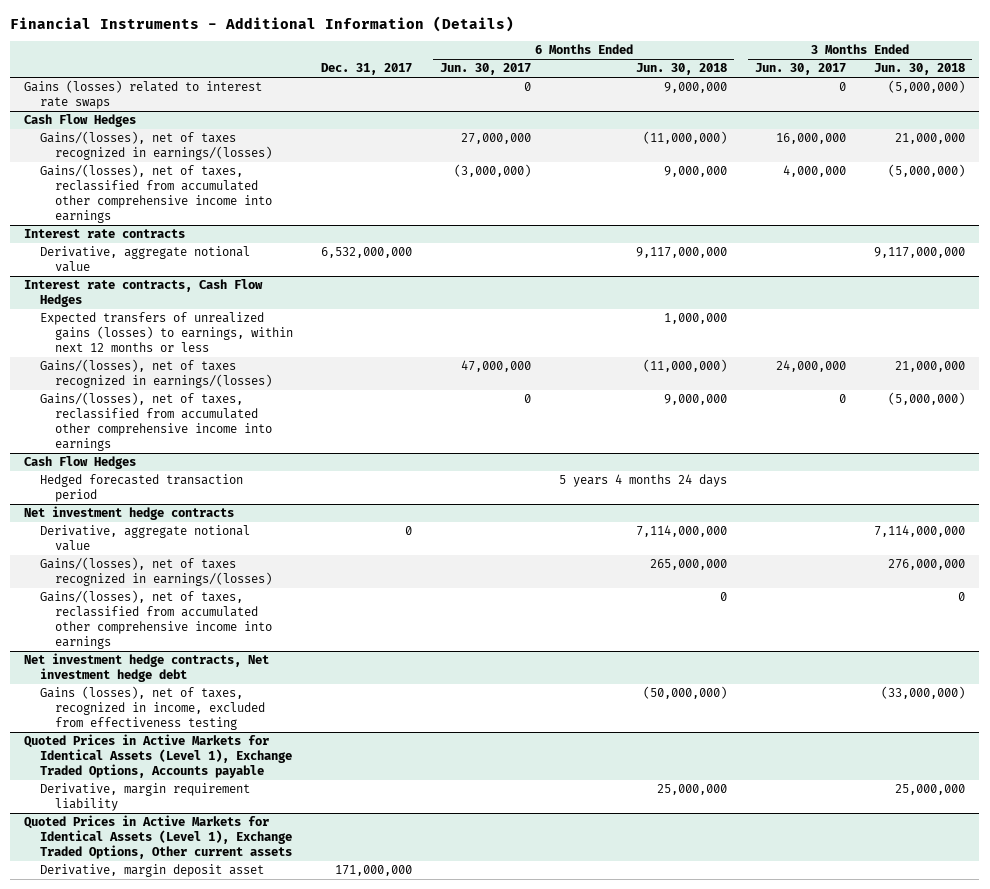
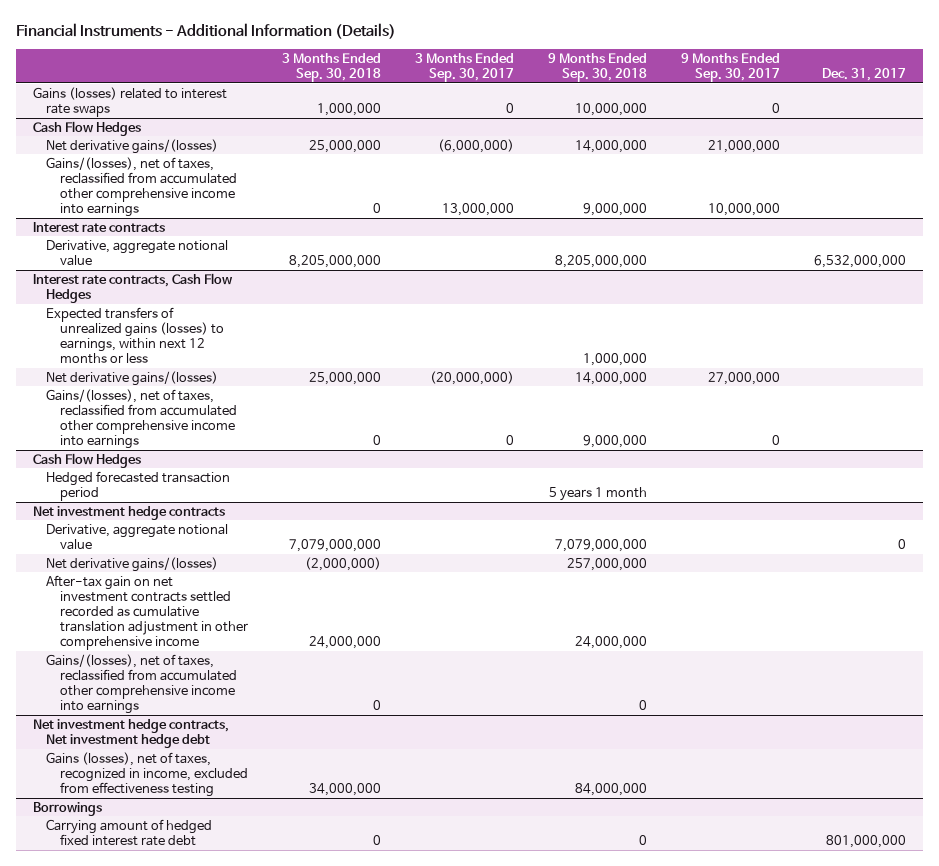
- | Dec. 31, 2017 | 6 Months Ended Jun. 30, 2017 | 6 Months Ended Jun. 30, 2018 | 3 Months Ended Jun. 30, 2017 | 3 Months Ended Jun. 30, 2018
+ | 3 Months Ended Sep. 30, 2018 | 3 Months Ended Sep. 30, 2017 | 9 Months Ended Sep. 30, 2018 | 9 Months Ended Sep. 30, 2017 | Dec. 31, 2017
@ Cash Flow Hedges
- Gains/(losses), net of taxes recognized in earnings/(losses) | | 27,000,000 | (11,000,000) | 16,000,000 | 21,000,000
+ Net derivative gains/(losses) | 25,000,000 | (6,000,000) | 14,000,000 | 21,000,000 |
@ Interest rate contracts, Cash Flow Hedges
- Gains/(losses), net of taxes recognized in earnings/(losses) | | 47,000,000 | (11,000,000) | 24,000,000 | 21,000,000
+ Net derivative gains/(losses) | 25,000,000 | (20,000,000) | 14,000,000 | 27,000,000 |
@ Net investment hedge contracts
- Gains/(losses), net of taxes recognized in earnings/(losses) | | | 265,000,000 | | 276,000,000
+ Net derivative gains/(losses) | (2,000,000) | | 257,000,000 | |
+ After-tax gain on net investment contracts settled recorded as cumulative translation adjustment in other comprehensive income | 24,000,000 | | 24,000,000 | |
- Quoted Prices in Active Markets for Identical Assets (Level 1), Exchange Traded Options, Accounts payable
- Derivative, margin requirement liability | | | 25,000,000 | | 25,000,000
- Quoted Prices in Active Markets for Identical Assets (Level 1), Exchange Traded Options, Other current assets
- Derivative, margin deposit asset | 171,000,000 | | | |
+ Borrowings
+ Carrying amount of hedged fixed interest rate debt | 0 | | 0 | | 801,000,000

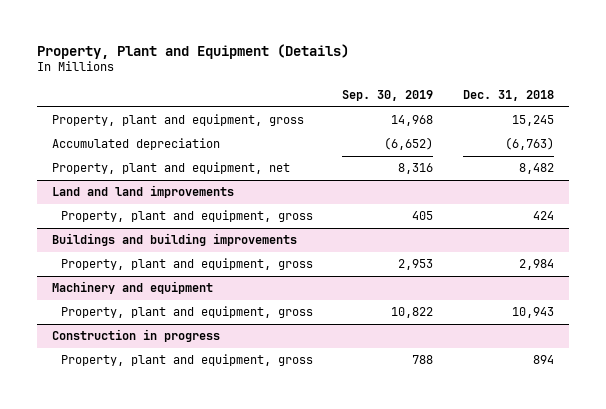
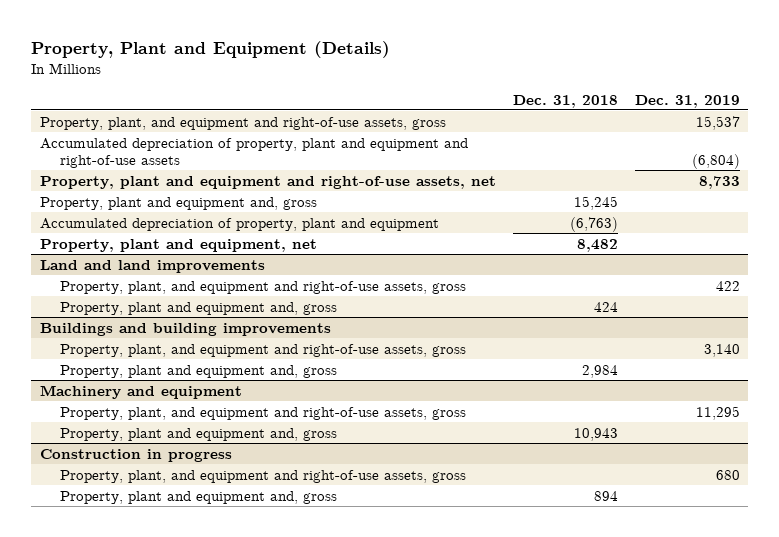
- | Sep. 30, 2019 | Dec. 31, 2018
+ | Dec. 31, 2018 | Dec. 31, 2019
- Property, plant and equipment, gross | 14,968 | 15,245
- Accumulated depreciation | (6,652) | (6,763)
+ Property, plant, and equipment and right-of-use assets, gross | | 15,537
+ Accumulated depreciation of property, plant and equipment and right-of-use assets | | (6,804)
+ Property, plant and equipment and right-of-use assets, net | | 8,733
+ Property, plant and equipment and, gross | 15,245 |
+ Accumulated depreciation of property, plant and equipment | (6,763) |
@ Land and land improvements
- Property, plant and equipment, gross | 405 | 424
+ Property, plant, and equipment and right-of-use assets, gross | | 422
+ Property, plant and equipment and, gross | 424 |
@ Buildings and building improvements
- Property, plant and equipment, gross | 2,953 | 2,984
+ Property, plant, and equipment and right-of-use assets, gross | | 3,140
+ Property, plant and equipment and, gross | 2,984 |
@ Machinery and equipment
- Property, plant and equipment, gross | 10,822 | 10,943
+ Property, plant, and equipment and right-of-use assets, gross | | 11,295
+ Property, plant and equipment and, gross | 10,943 |
@ Construction in progress
- Property, plant and equipment, gross | 788 | 894
+ Property, plant, and equipment and right-of-use assets, gross | | 680
+ Property, plant and equipment and, gross | 894 |

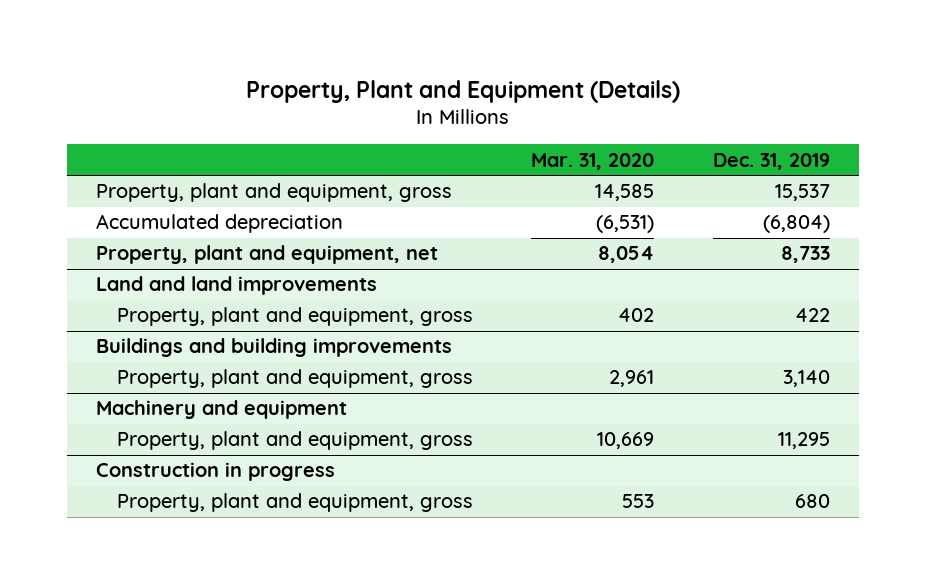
- | Dec. 31, 2018 | Dec. 31, 2019
+ | Mar. 31, 2020 | Dec. 31, 2019
- Property, plant, and equipment and right-of-use assets, gross | | 15,537
- Accumulated depreciation of property, plant and equipment and right-of-use assets | | (6,804)
- Property, plant and equipment and right-of-use assets, net | | 8,733
- Property, plant and equipment and, gross | 15,245 |
- Accumulated depreciation of property, plant and equipment | (6,763) |
- Property, plant and equipment, net | 8,482 |
+ Property, plant and equipment, gross | 14,585 | 15,537
+ Accumulated depreciation | (6,531) | (6,804)
+ Property, plant and equipment, net | 8,054 | 8,733
@ Land and land improvements
- Property, plant, and equipment and right-of-use assets, gross | | 422
- Property, plant and equipment and, gross | 424 |
+ Property, plant and equipment, gross | 402 | 422
@ Buildings and building improvements
- Property, plant, and equipment and right-of-use assets, gross | | 3,140
- Property, plant and equipment and, gross | 2,984 |
+ Property, plant and equipment, gross | 2,961 | 3,140
@ Machinery and equipment
- Property, plant, and equipment and right-of-use assets, gross | | 11,295
- Property, plant and equipment and, gross | 10,943 |
+ Property, plant and equipment, gross | 10,669 | 11,295
@ Construction in progress
- Property, plant, and equipment and right-of-use assets, gross | | 680
- Property, plant and equipment and, gross | 894 |
+ Property, plant and equipment, gross | 553 | 680

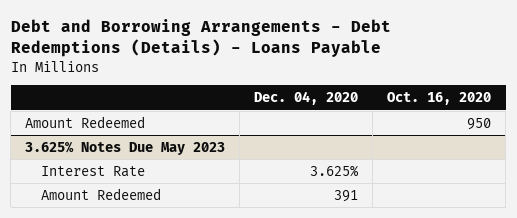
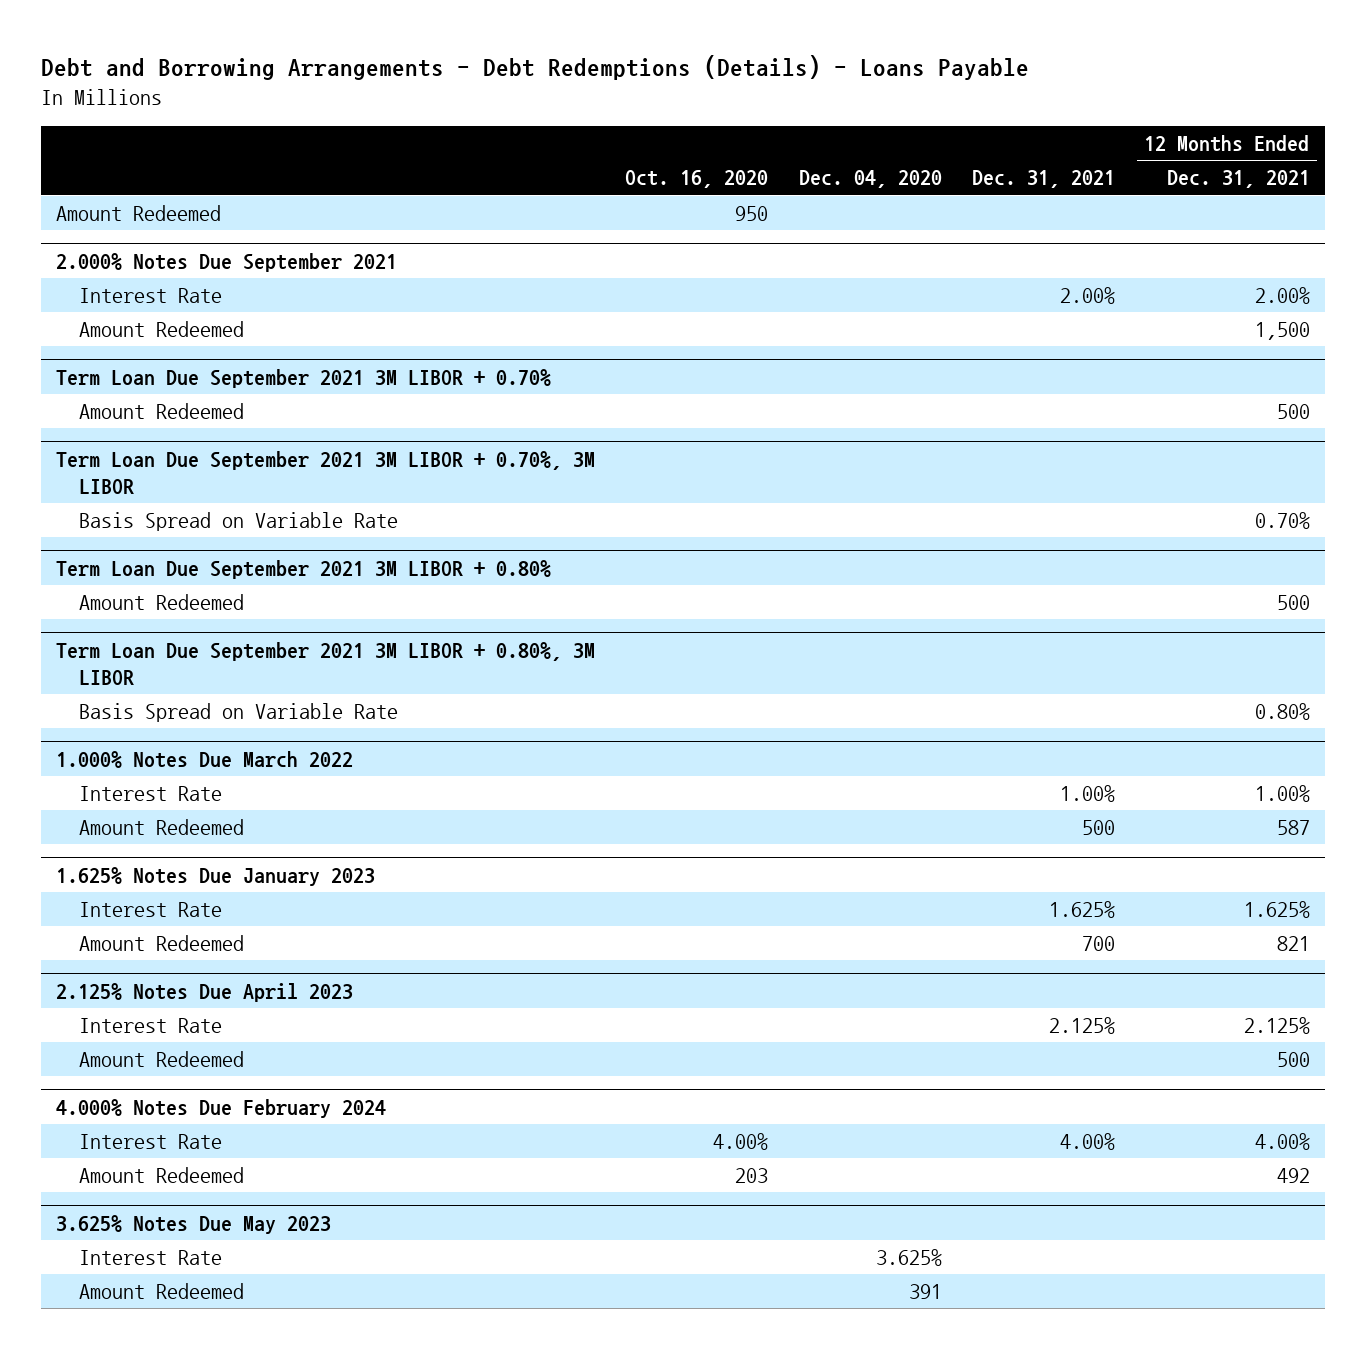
- | Dec. 04, 2020 | Oct. 16, 2020
+ | Oct. 16, 2020 | Dec. 04, 2020 | Dec. 31, 2021 | 12 Months Ended Dec. 31, 2021
+ 2.000% Notes Due September 2021
+ Interest Rate | | | 2.00% | 2.00%
+ Amount Redeemed | | | | 1,500
+ Term Loan Due September 2021 3M LIBOR + 0.70%
+ Amount Redeemed | | | | 500
+ Term Loan Due September 2021 3M LIBOR + 0.70%, 3M LIBOR
+ Basis Spread on Variable Rate | | | | 0.70%
+ Term Loan Due September 2021 3M LIBOR + 0.80%
+ Amount Redeemed | | | | 500
+ Term Loan Due September 2021 3M LIBOR + 0.80%, 3M LIBOR
+ Basis Spread on Variable Rate | | | | 0.80%
+ 1.000% Notes Due March 2022
+ Interest Rate | | | 1.00% | 1.00%
+ Amount Redeemed | | | 500 | 587
+ 1.625% Notes Due January 2023
+ Interest Rate | | | 1.625% | 1.625%
+ Amount Redeemed | | | 700 | 821
+ 2.125% Notes Due April 2023
+ Interest Rate | | | 2.125% | 2.125%
+ Amount Redeemed | | | | 500
+ 4.000% Notes Due February 2024
+ Interest Rate | 4.00% | | 4.00% | 4.00%
+ Amount Redeemed | 203 | | | 492

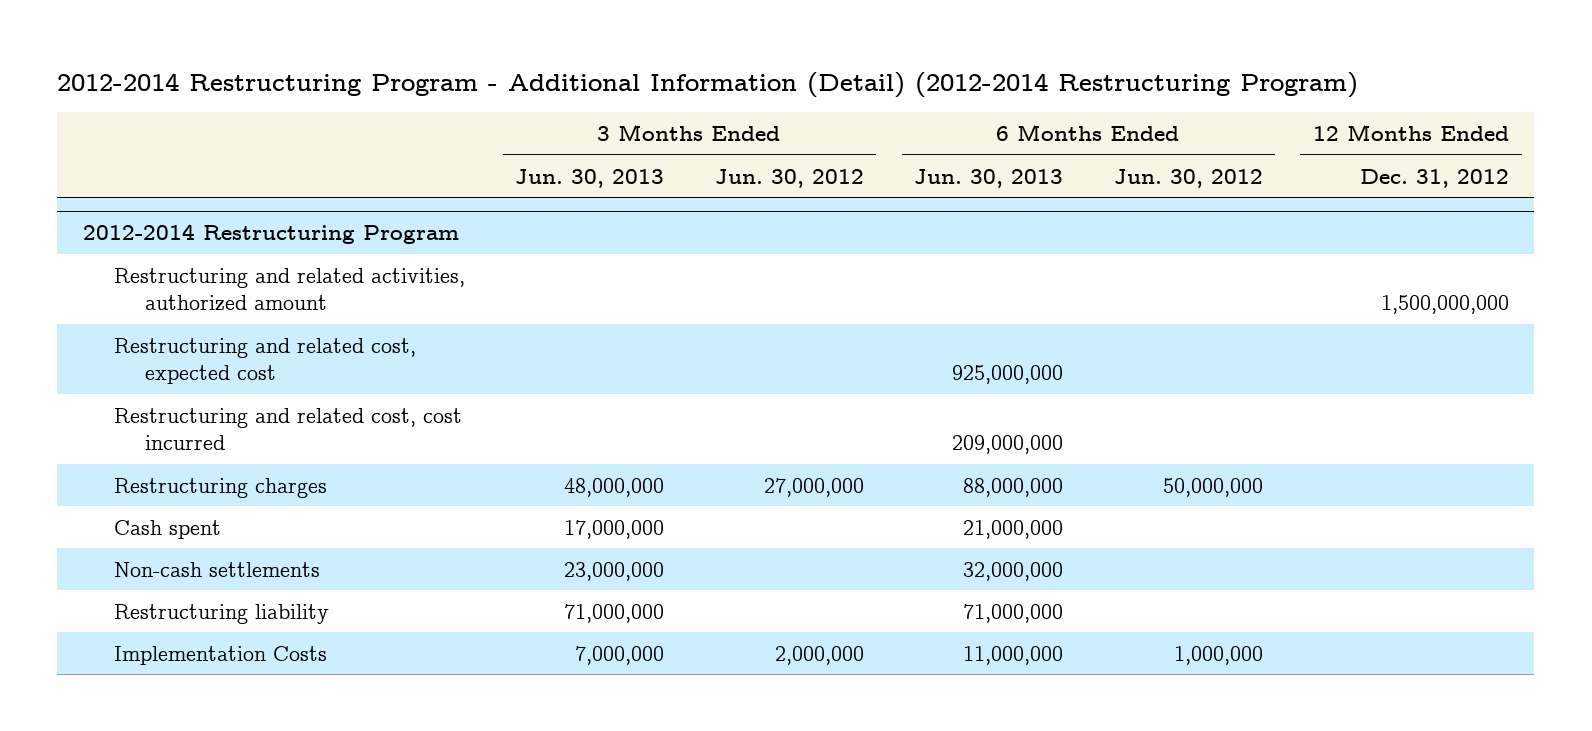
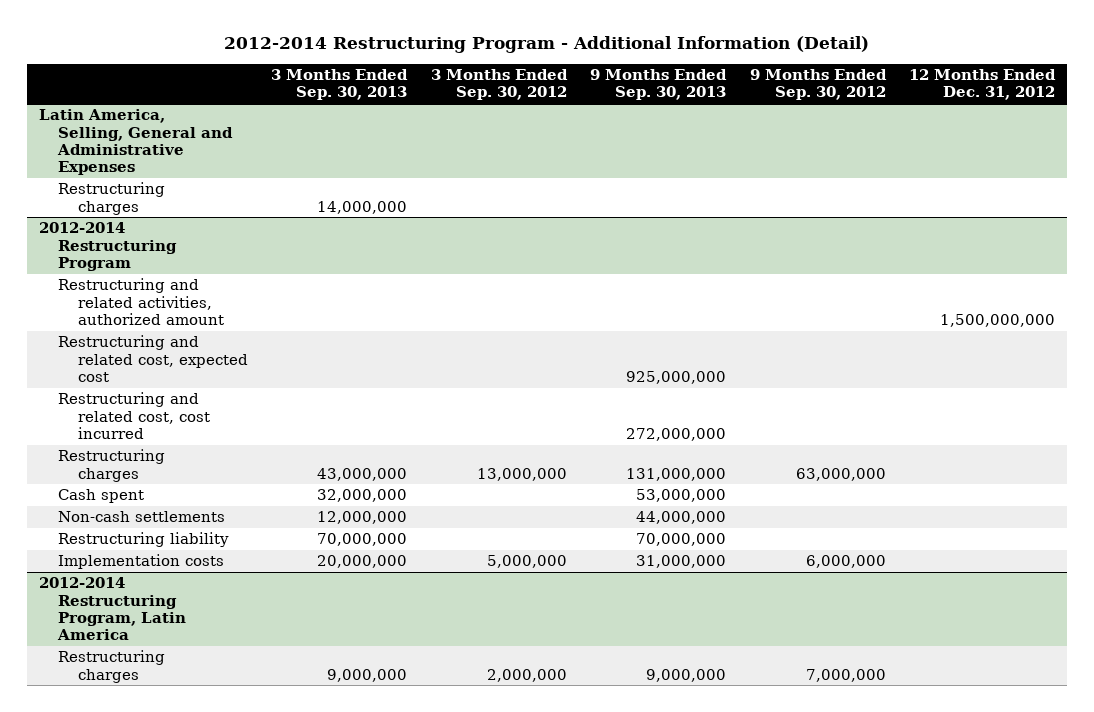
- 2012-2014 Restructuring Program - Additional Information (Detail) (2012-2014 Restructuring Program)
+ 2012-2014 Restructuring Program - Additional Information (Detail)
- | 3 Months Ended Jun. 30, 2013 | 3 Months Ended Jun. 30, 2012 | 6 Months Ended Jun. 30, 2013 | 6 Months Ended Jun. 30, 2012 | 12 Months Ended Dec. 31, 2012
+ | 3 Months Ended Sep. 30, 2013 | 3 Months Ended Sep. 30, 2012 | 9 Months Ended Sep. 30, 2013 | 9 Months Ended Sep. 30, 2012 | 12 Months Ended Dec. 31, 2012
+ Latin America, Selling, General and Administrative Expenses
+ Restructuring charges | 14,000,000 | | | |
@ 2012-2014 Restructuring Program
- Implementation Costs | 7,000,000 | 2,000,000 | 11,000,000 | 1,000,000 |
+ Implementation costs | 20,000,000 | 5,000,000 | 31,000,000 | 6,000,000 |
+ 2012-2014 Restructuring Program, Latin America
+ Restructuring charges | 9,000,000 | 2,000,000 | 9,000,000 | 7,000,000 |

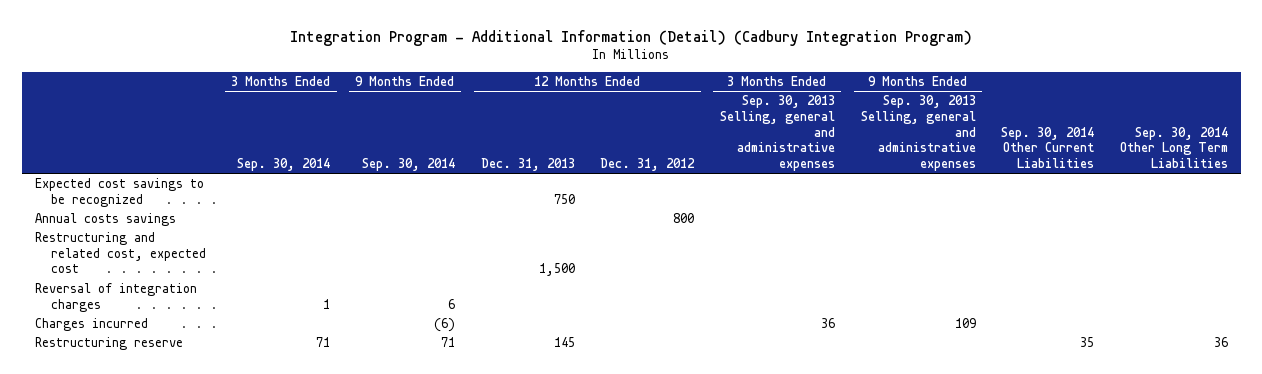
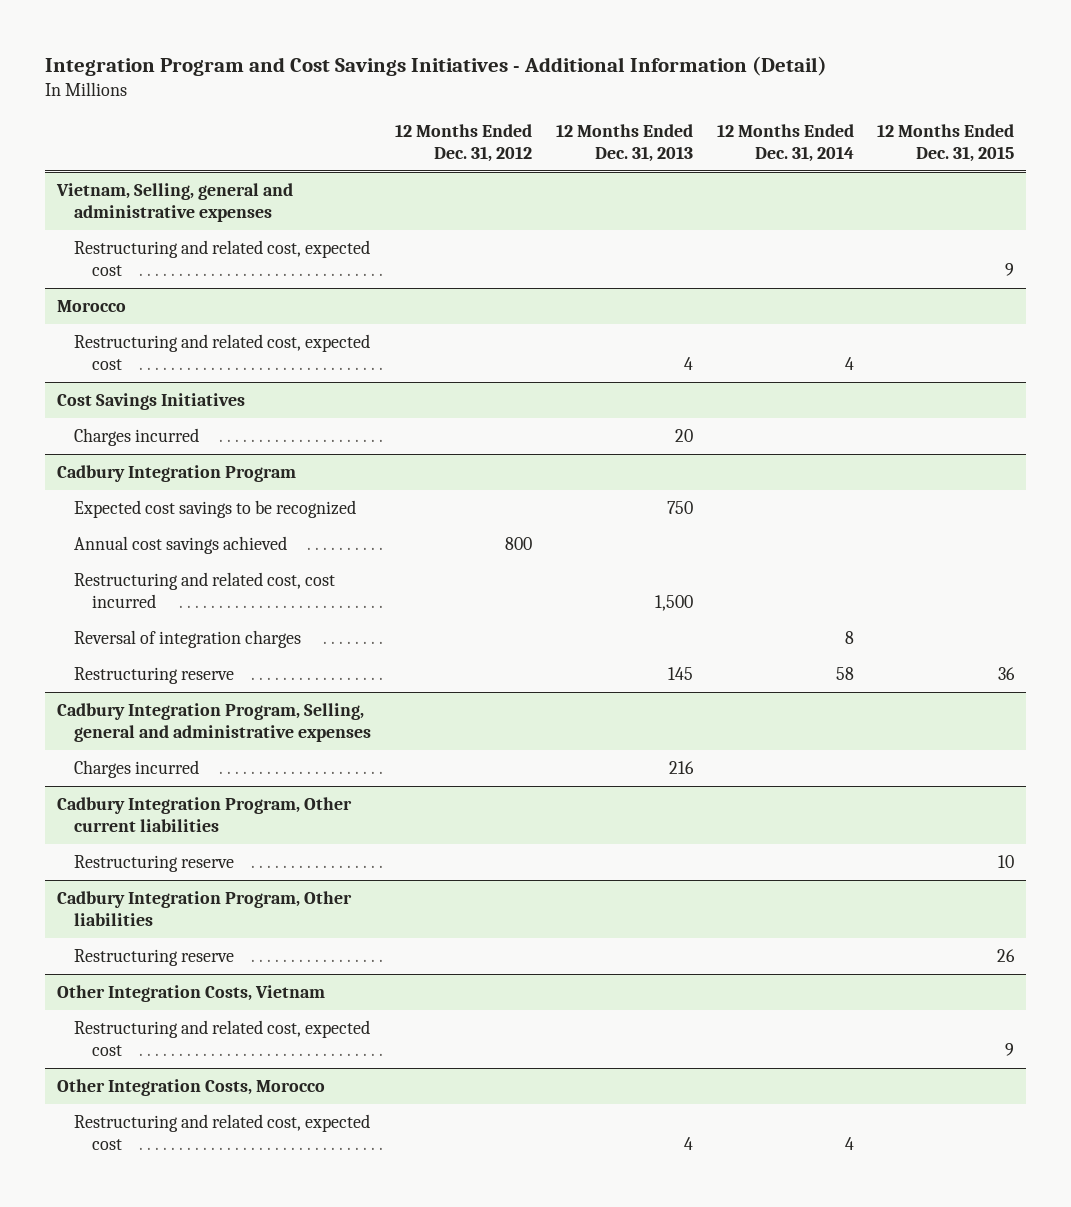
- Integration Program - Additional Information (Detail) (Cadbury Integration Program)
+ Integration Program and Cost Savings Initiatives - Additional Information (Detail)
- | 3 Months Ended Sep. 30, 2014 | 9 Months Ended Sep. 30, 2014 | 12 Months Ended Dec. 31, 2013 | 12 Months Ended Dec. 31, 2012 | 3 Months Ended Sep. 30, 2013 Selling, general and administrative expenses | 9 Months Ended Sep. 30, 2013 Selling, general and administrative expenses | Sep. 30, 2014 Other Current Liabilities | Sep. 30, 2014 Other Long Term Liabilities
+ | 12 Months Ended Dec. 31, 2012 | 12 Months Ended Dec. 31, 2013 | 12 Months Ended Dec. 31, 2014 | 12 Months Ended Dec. 31, 2015
+ Vietnam, Selling, general and administrative expenses
+ Restructuring and related cost, expected cost | | | | 9
+ Morocco
+ Restructuring and related cost, expected cost | | 4 | 4 |
+ Cost Savings Initiatives
+ Charges incurred | | 20 | |
+ Cadbury Integration Program
- Annual costs savings | | | | 800 | | | |
- Restructuring and related cost, expected cost | | | 1,500 | | | | |
+ Annual cost savings achieved | 800 | | |
+ Restructuring and related cost, cost incurred | | 1,500 | |
- Charges incurred | | (6) | | | 36 | 109 | |
+ Cadbury Integration Program, Selling, general and administrative expenses
+ Charges incurred | | 216 | |
+ Cadbury Integration Program, Other current liabilities
+ Restructuring reserve | | | | 10
+ Cadbury Integration Program, Other liabilities
+ Restructuring reserve | | | | 26
+ Other Integration Costs, Vietnam
+ Restructuring and related cost, expected cost | | | | 9
+ Other Integration Costs, Morocco
+ Restructuring and related cost, expected cost | | 4 | 4 |

